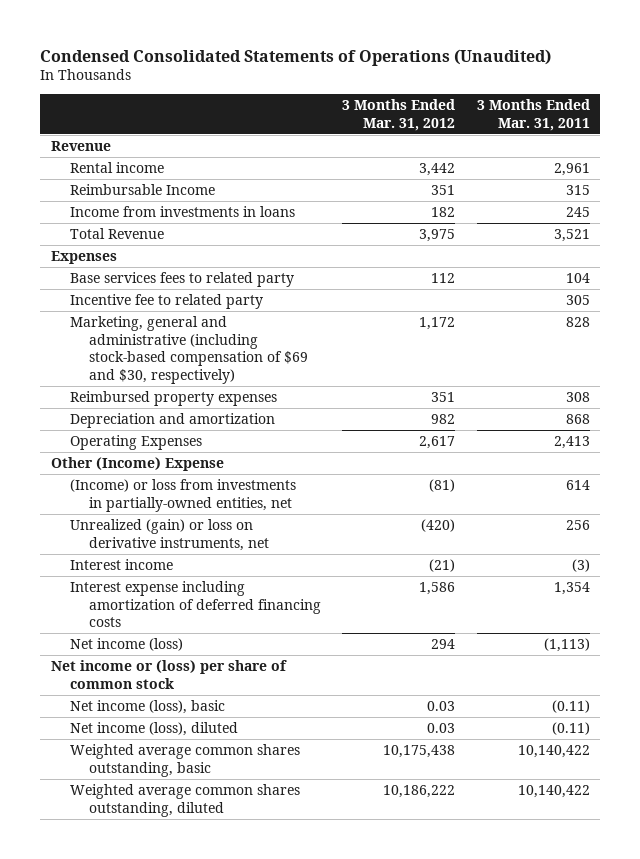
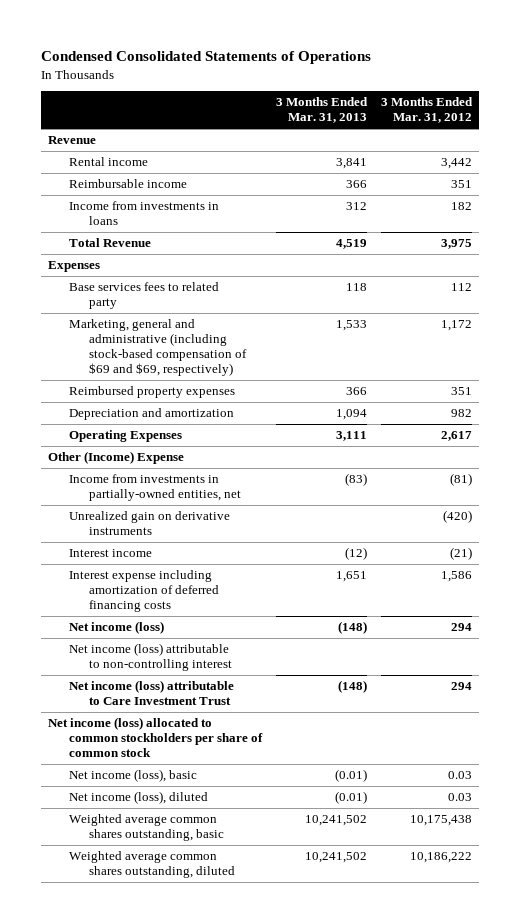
- Condensed Consolidated Statements of Operations (Unaudited)
+ Condensed Consolidated Statements of Operations
- | 3 Months Ended Mar. 31, 2012 | 3 Months Ended Mar. 31, 2011
+ | 3 Months Ended Mar. 31, 2013 | 3 Months Ended Mar. 31, 2012
- Reimbursable Income | 351 | 315
+ Reimbursable income | 366 | 351
- Incentive fee to related party | | 305
- Marketing, general and administrative (including stock-based compensation of $69 and $30, respectively) | 1,172 | 828
+ Marketing, general and administrative (including stock-based compensation of $69 and $69, respectively) | 1,533 | 1,172
- (Income) or loss from investments in partially-owned entities, net | (81) | 614
- Unrealized (gain) or loss on derivative instruments, net | (420) | 256
+ Income from investments in partially-owned entities, net | (83) | (81)
+ Unrealized gain on derivative instruments | | (420)
- Net income or (loss) per share of common stock
+ Net income (loss) attributable to non-controlling interest
+ Net income (loss) attributable to Care Investment Trust | (148) | 294
+ Net income (loss) allocated to common stockholders per share of common stock

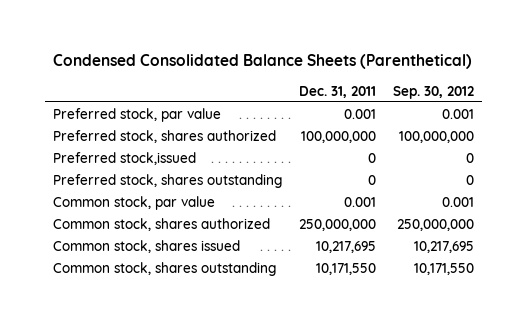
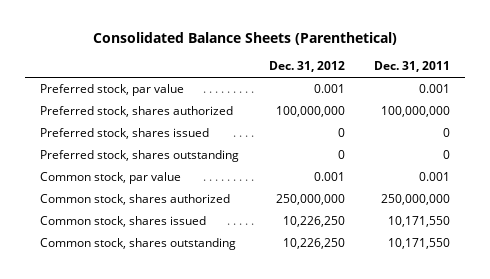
- Condensed Consolidated Balance Sheets (Parenthetical)
+ Consolidated Balance Sheets (Parenthetical)
- | Dec. 31, 2011 | Sep. 30, 2012
+ | Dec. 31, 2012 | Dec. 31, 2011
- Preferred stock,issued | 0 | 0
+ Preferred stock, shares issued | 0 | 0
- Common stock, shares issued | 10,217,695 | 10,217,695
+ Common stock, shares issued | 10,226,250 | 10,171,550

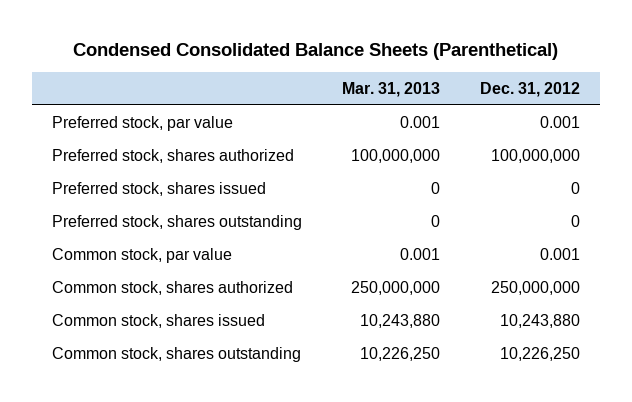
- Consolidated Balance Sheets (Parenthetical)
+ Condensed Consolidated Balance Sheets (Parenthetical)
- | Dec. 31, 2012 | Dec. 31, 2011
+ | Mar. 31, 2013 | Dec. 31, 2012
- Common stock, shares issued | 10,226,250 | 10,171,550
+ Common stock, shares issued | 10,243,880 | 10,243,880

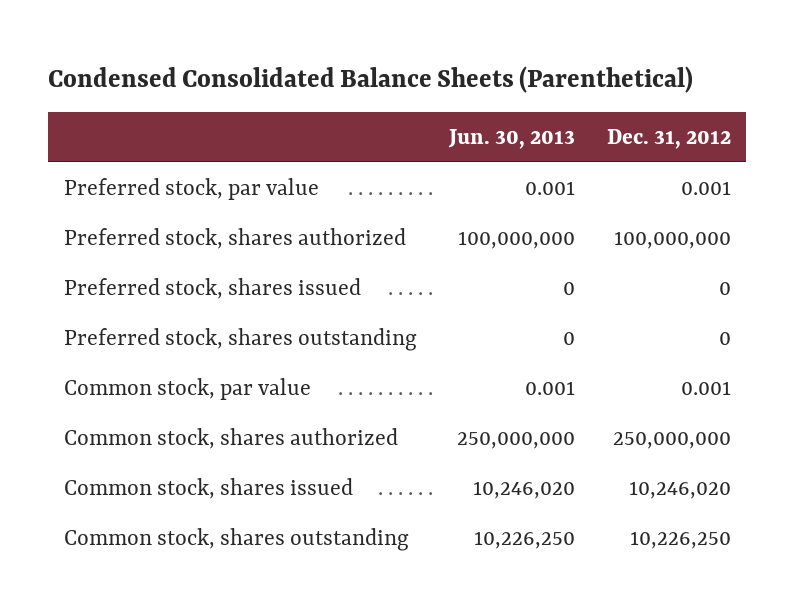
- | Mar. 31, 2013 | Dec. 31, 2012
+ | Jun. 30, 2013 | Dec. 31, 2012
- Common stock, shares issued | 10,243,880 | 10,243,880
+ Common stock, shares issued | 10,246,020 | 10,246,020

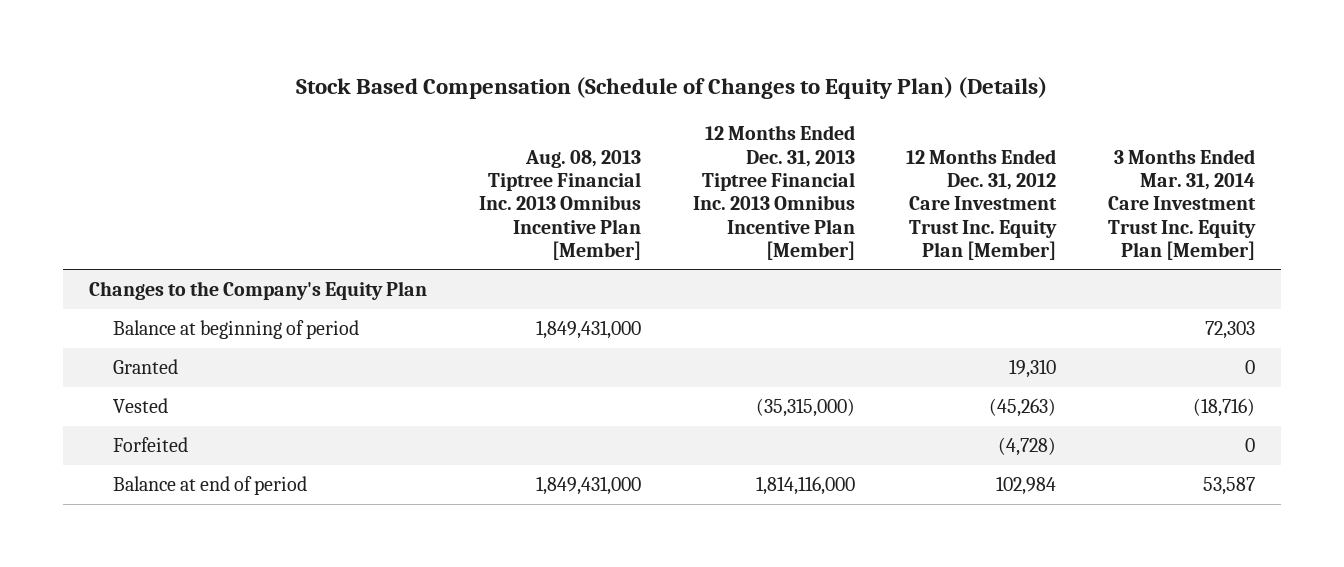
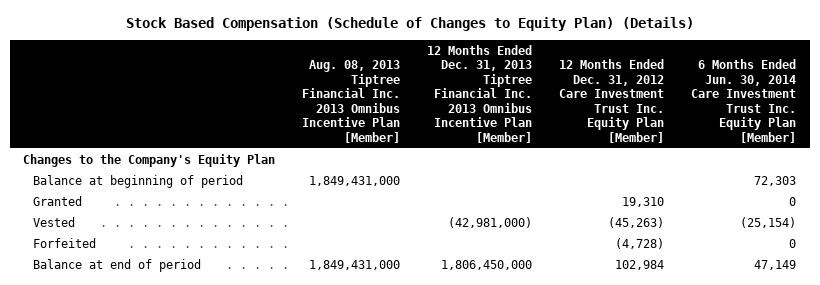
- | Aug. 08, 2013 Tiptree Financial Inc. 2013 Omnibus Incentive Plan [Member] | 12 Months Ended Dec. 31, 2013 Tiptree Financial Inc. 2013 Omnibus Incentive Plan [Member] | 12 Months Ended Dec. 31, 2012 Care Investment Trust Inc. Equity Plan [Member] | 3 Months Ended Mar. 31, 2014 Care Investment Trust Inc. Equity Plan [Member]
+ | Aug. 08, 2013 Tiptree Financial Inc. 2013 Omnibus Incentive Plan [Member] | 12 Months Ended Dec. 31, 2013 Tiptree Financial Inc. 2013 Omnibus Incentive Plan [Member] | 12 Months Ended Dec. 31, 2012 Care Investment Trust Inc. Equity Plan [Member] | 6 Months Ended Jun. 30, 2014 Care Investment Trust Inc. Equity Plan [Member]
- Vested | | (35,315,000) | (45,263) | (18,716)
+ Vested | | (42,981,000) | (45,263) | (25,154)
- Balance at end of period | 1,849,431,000 | 1,814,116,000 | 102,984 | 53,587
+ Balance at end of period | 1,849,431,000 | 1,806,450,000 | 102,984 | 47,149

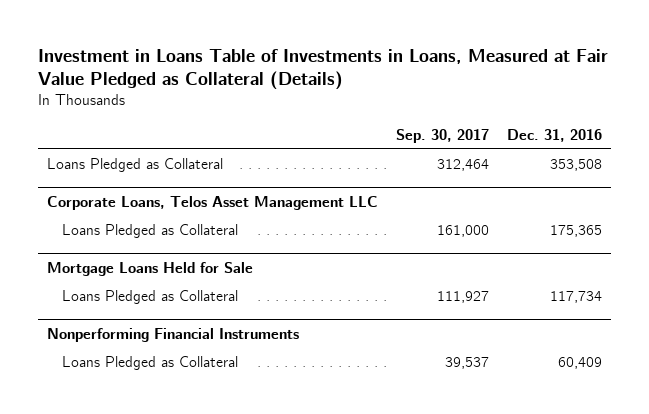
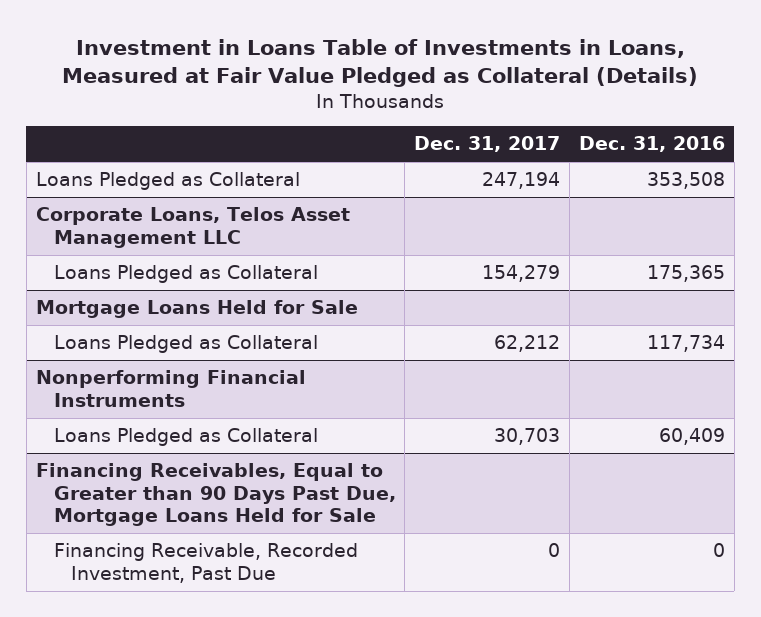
- | Sep. 30, 2017 | Dec. 31, 2016
+ | Dec. 31, 2017 | Dec. 31, 2016
+ Financing Receivables, Equal to Greater than 90 Days Past Due, Mortgage Loans Held for Sale
+ Financing Receivable, Recorded Investment, Past Due | 0 | 0

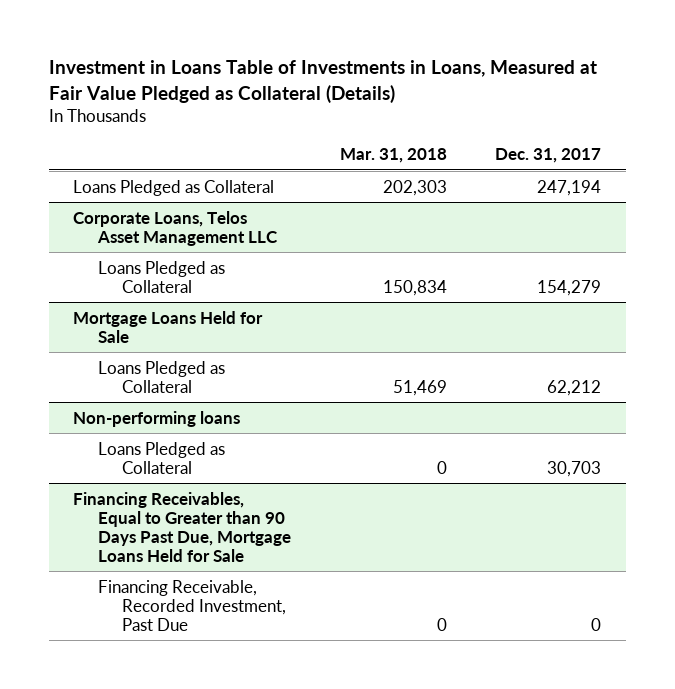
- | Dec. 31, 2017 | Dec. 31, 2016
+ | Mar. 31, 2018 | Dec. 31, 2017
- Nonperforming Financial Instruments
+ Non-performing loans

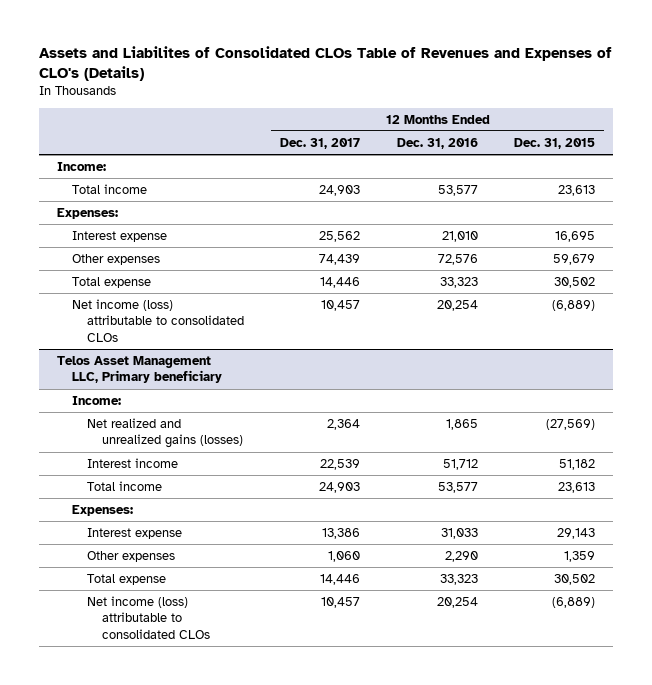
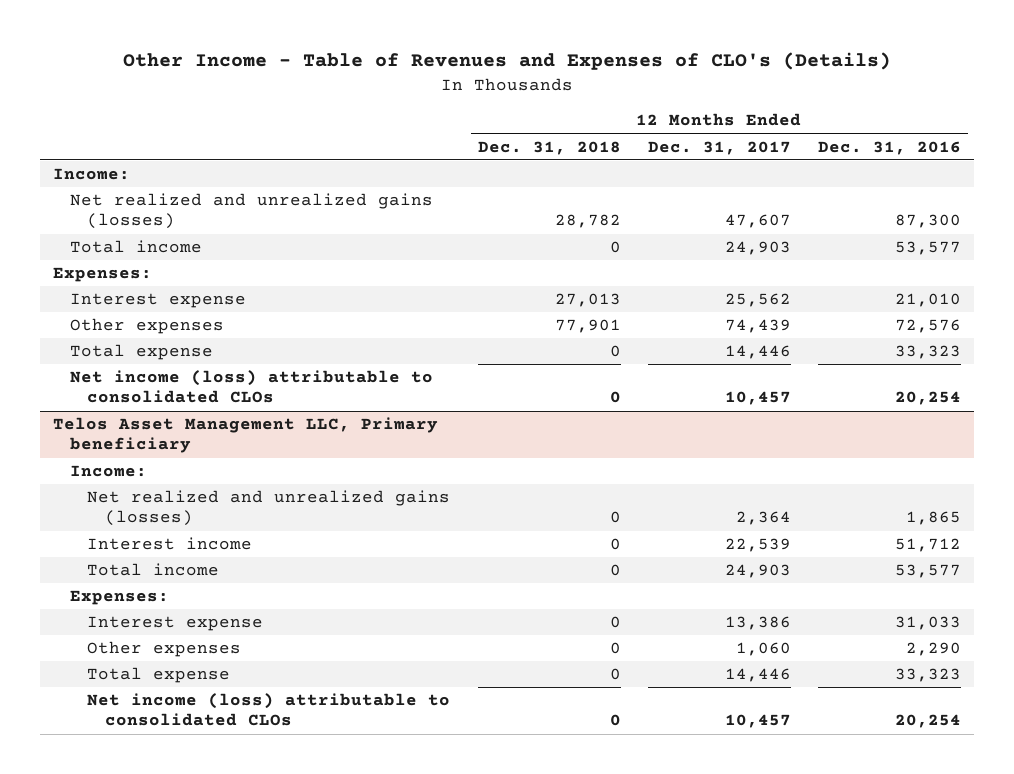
- Assets and Liabilites of Consolidated CLOs Table of Revenues and Expenses of CLO's (Details)
+ Other Income - Table of Revenues and Expenses of CLO's (Details)
- | 12 Months Ended Dec. 31, 2017 | 12 Months Ended Dec. 31, 2016 | 12 Months Ended Dec. 31, 2015
+ | 12 Months Ended Dec. 31, 2018 | 12 Months Ended Dec. 31, 2017 | 12 Months Ended Dec. 31, 2016
+ Net realized and unrealized gains (losses) | 28,782 | 47,607 | 87,300

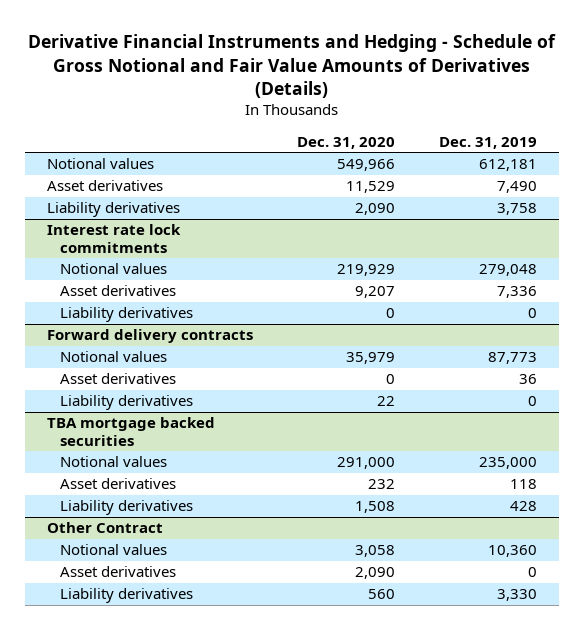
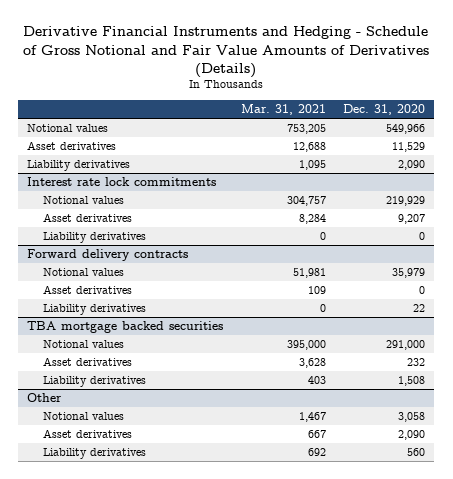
- | Dec. 31, 2020 | Dec. 31, 2019
+ | Mar. 31, 2021 | Dec. 31, 2020
- Other Contract
+ Other

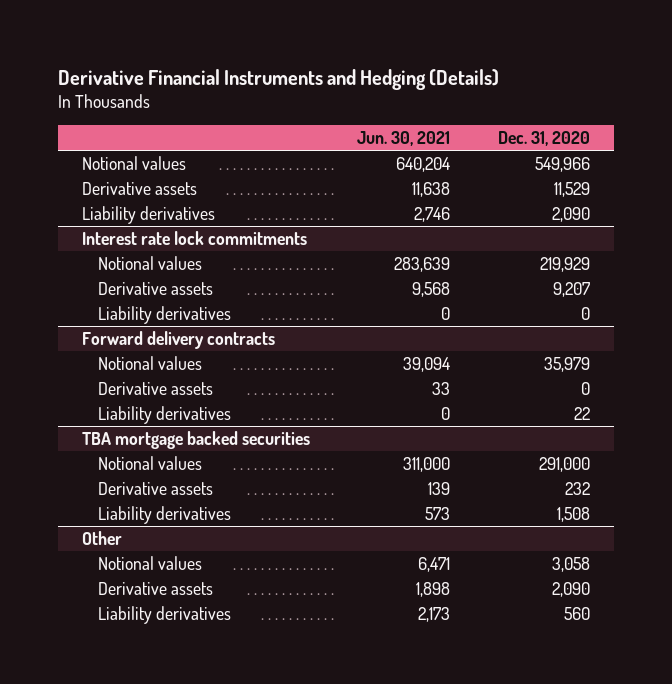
- Derivative Financial Instruments and Hedging - Schedule of Gross Notional and Fair Value Amounts of Derivatives (Details)
+ Derivative Financial Instruments and Hedging (Details)
- | Mar. 31, 2021 | Dec. 31, 2020
+ | Jun. 30, 2021 | Dec. 31, 2020
- Asset derivatives | 12,688 | 11,529
+ Derivative assets | 11,638 | 11,529
@ Interest rate lock commitments
- Asset derivatives | 8,284 | 9,207
+ Derivative assets | 9,568 | 9,207
@ Forward delivery contracts
- Asset derivatives | 109 | 0
+ Derivative assets | 33 | 0
@ TBA mortgage backed securities
- Asset derivatives | 3,628 | 232
+ Derivative assets | 139 | 232
@ Other
- Asset derivatives | 667 | 2,090
+ Derivative assets | 1,898 | 2,090

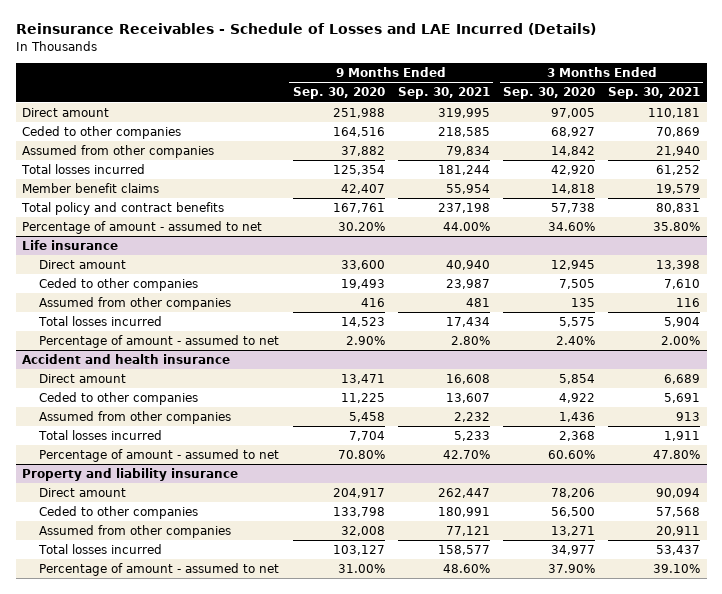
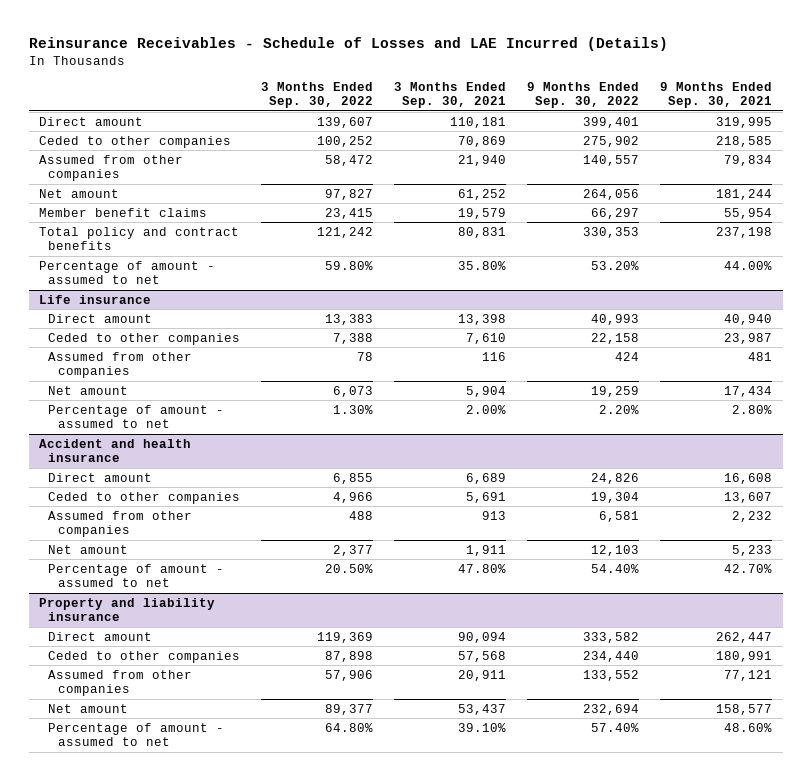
- | 9 Months Ended Sep. 30, 2020 | 9 Months Ended Sep. 30, 2021 | 3 Months Ended Sep. 30, 2020 | 3 Months Ended Sep. 30, 2021
+ | 3 Months Ended Sep. 30, 2022 | 3 Months Ended Sep. 30, 2021 | 9 Months Ended Sep. 30, 2022 | 9 Months Ended Sep. 30, 2021
- Total losses incurred | 125,354 | 181,244 | 42,920 | 61,252
+ Net amount | 97,827 | 61,252 | 264,056 | 181,244
@ Life insurance
- Total losses incurred | 14,523 | 17,434 | 5,575 | 5,904
+ Net amount | 6,073 | 5,904 | 19,259 | 17,434
@ Accident and health insurance
- Total losses incurred | 7,704 | 5,233 | 2,368 | 1,911
+ Net amount | 2,377 | 1,911 | 12,103 | 5,233
@ Property and liability insurance
- Total losses incurred | 103,127 | 158,577 | 34,977 | 53,437
+ Net amount | 89,377 | 53,437 | 232,694 | 158,577

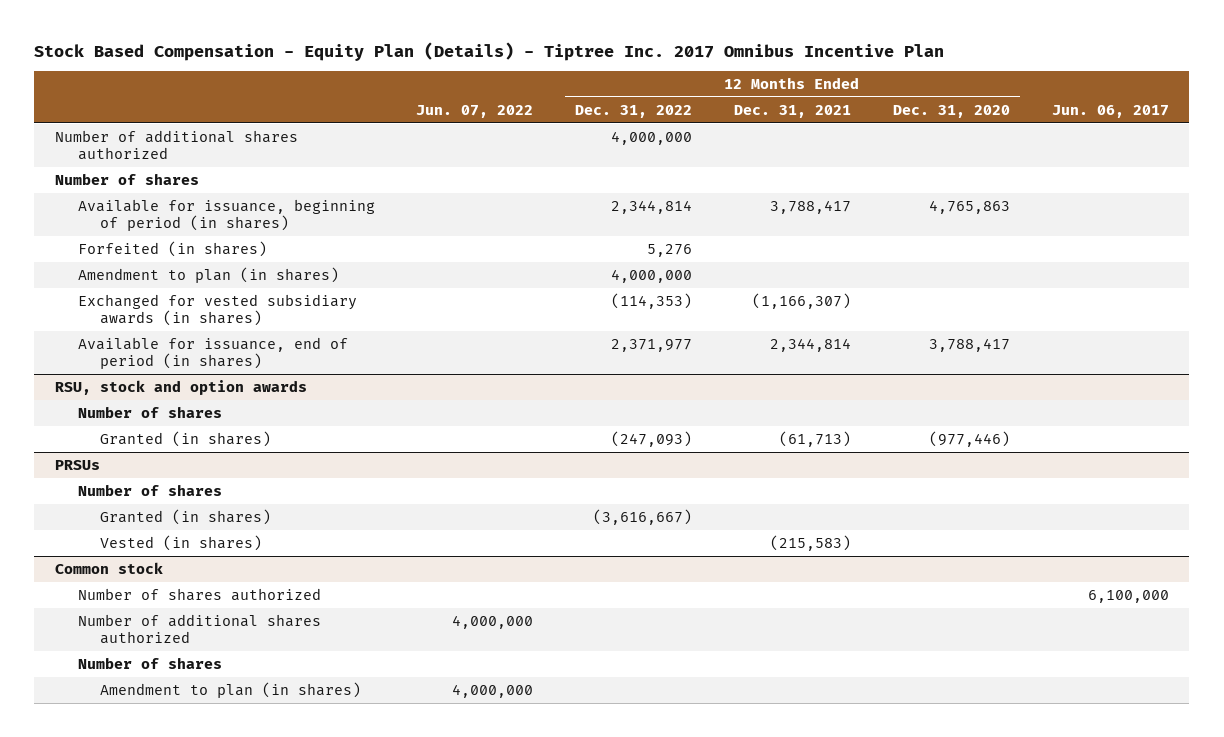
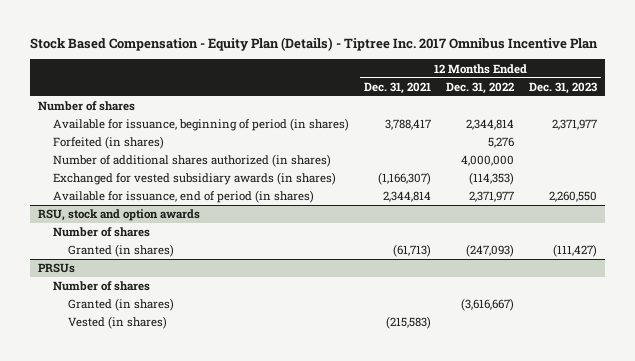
- | Jun. 07, 2022 | 12 Months Ended Dec. 31, 2022 | 12 Months Ended Dec. 31, 2021 | 12 Months Ended Dec. 31, 2020 | Jun. 06, 2017
+ | 12 Months Ended Dec. 31, 2021 | 12 Months Ended Dec. 31, 2022 | 12 Months Ended Dec. 31, 2023
- Number of additional shares authorized | | 4,000,000 | | |
- Amendment to plan (in shares) | | 4,000,000 | | |
+ Number of additional shares authorized (in shares) | | 4,000,000 |
- Common stock
- Number of shares authorized | | | | | 6,100,000
- Number of additional shares authorized | 4,000,000 | | | |
- Number of shares
- Amendment to plan (in shares) | 4,000,000 | | | |

